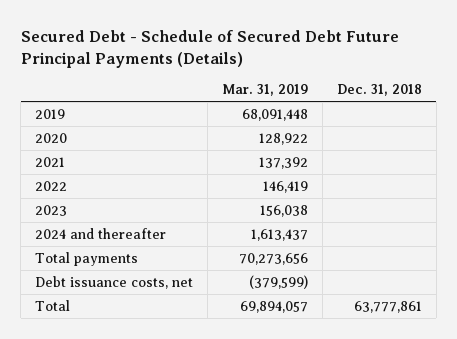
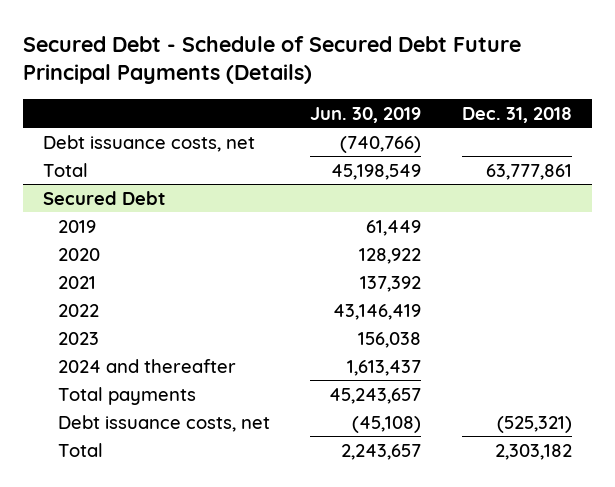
- | Mar. 31, 2019 | Dec. 31, 2018
+ | Jun. 30, 2019 | Dec. 31, 2018
- 2019 | 68,091,448 |
- 2020 | 128,922 |
- 2021 | 137,392 |
- 2022 | 146,419 |
- 2023 | 156,038 |
- 2024 and thereafter | 1,613,437 |
- Total payments | 70,273,656 |
+ Secured Debt
+ 2019 | 61,449 |
+ 2020 | 128,922 |
+ 2021 | 137,392 |
+ 2022 | 43,146,419 |
+ 2023 | 156,038 |
+ 2024 and thereafter | 1,613,437 |
+ Total payments | 45,243,657 |
+ Debt issuance costs, net | (45,108) | (525,321)
+ Total | 2,243,657 | 2,303,182

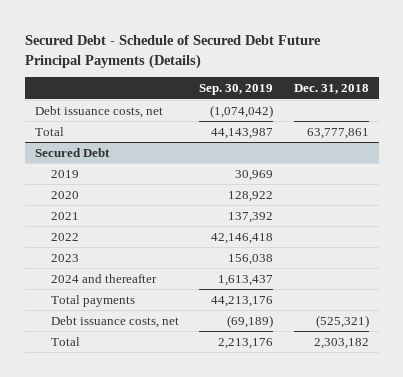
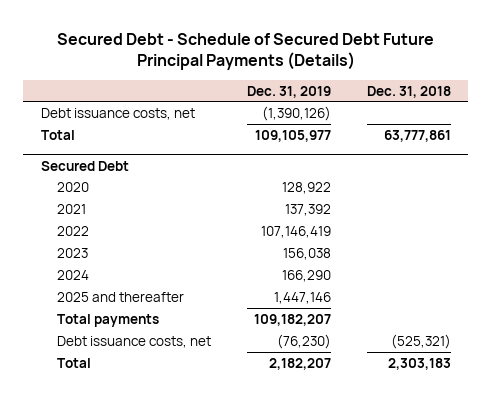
- | Sep. 30, 2019 | Dec. 31, 2018
+ | Dec. 31, 2019 | Dec. 31, 2018
@ Secured Debt
- 2019 | 30,969 |
- 2024 and thereafter | 1,613,437 |
+ 2024 | 166,290 |
+ 2025 and thereafter | 1,447,146 |
- Total | 2,213,176 | 2,303,182
+ Total | 2,182,207 | 2,303,183

